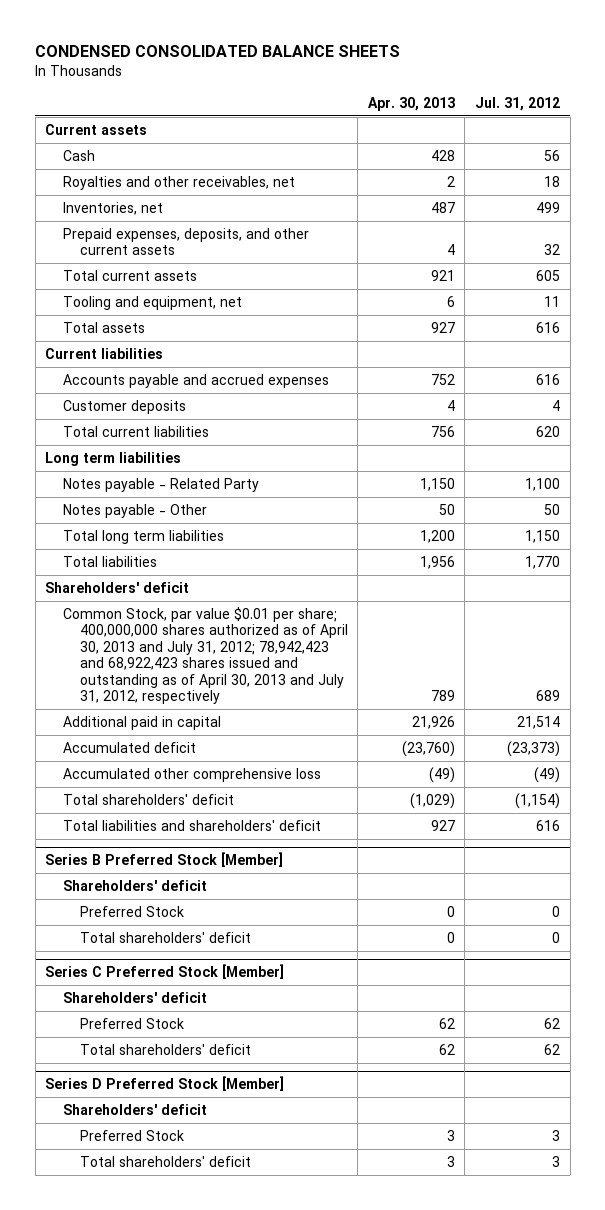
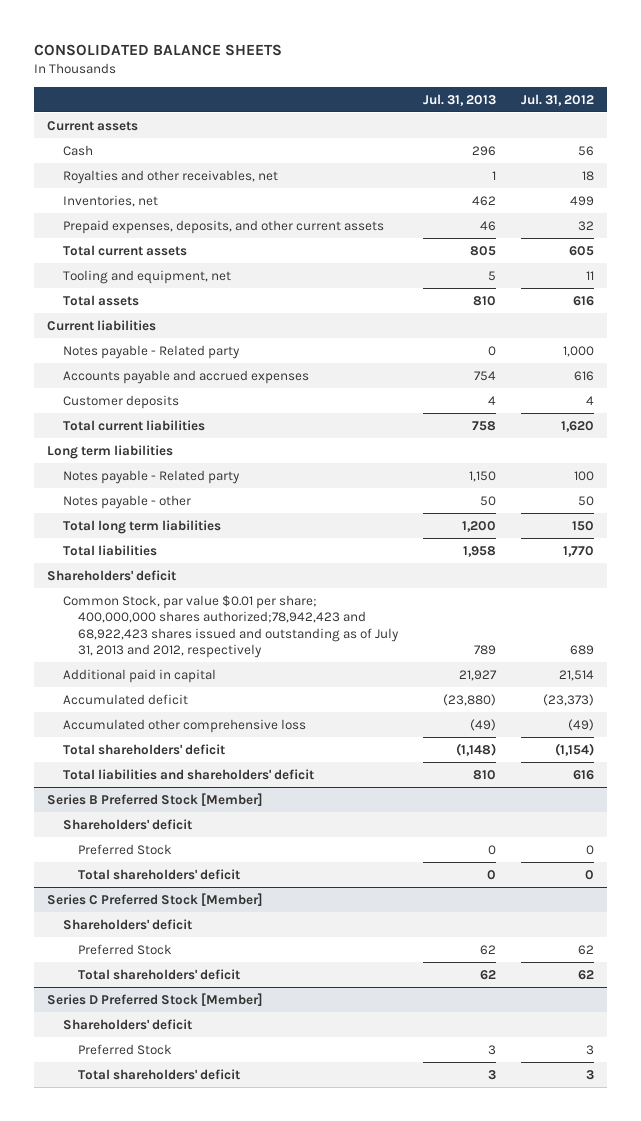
- CONDENSED CONSOLIDATED BALANCE SHEETS
+ CONSOLIDATED BALANCE SHEETS
- | Apr. 30, 2013 | Jul. 31, 2012
+ | Jul. 31, 2013 | Jul. 31, 2012
+ Notes payable - Related party | 0 | 1,000
- Total current liabilities | 756 | 620
+ Total current liabilities | 758 | 1,620
- Notes payable - Related Party | 1,150 | 1,100
- Notes payable - Other | 50 | 50
- Total long term liabilities | 1,200 | 1,150
+ Notes payable - Related party | 1,150 | 100
+ Notes payable - other | 50 | 50
+ Total long term liabilities | 1,200 | 150
- Common Stock, par value $0.01 per share; 400,000,000 shares authorized as of April 30, 2013 and July 31, 2012; 78,942,423 and 68,922,423 shares issued and outstanding as of April 30, 2013 and July 31, 2012, respectively | 789 | 689
+ Common Stock, par value $0.01 per share; 400,000,000 shares authorized;78,942,423 and 68,922,423 shares issued and outstanding as of July 31, 2013 and 2012, respectively | 789 | 689

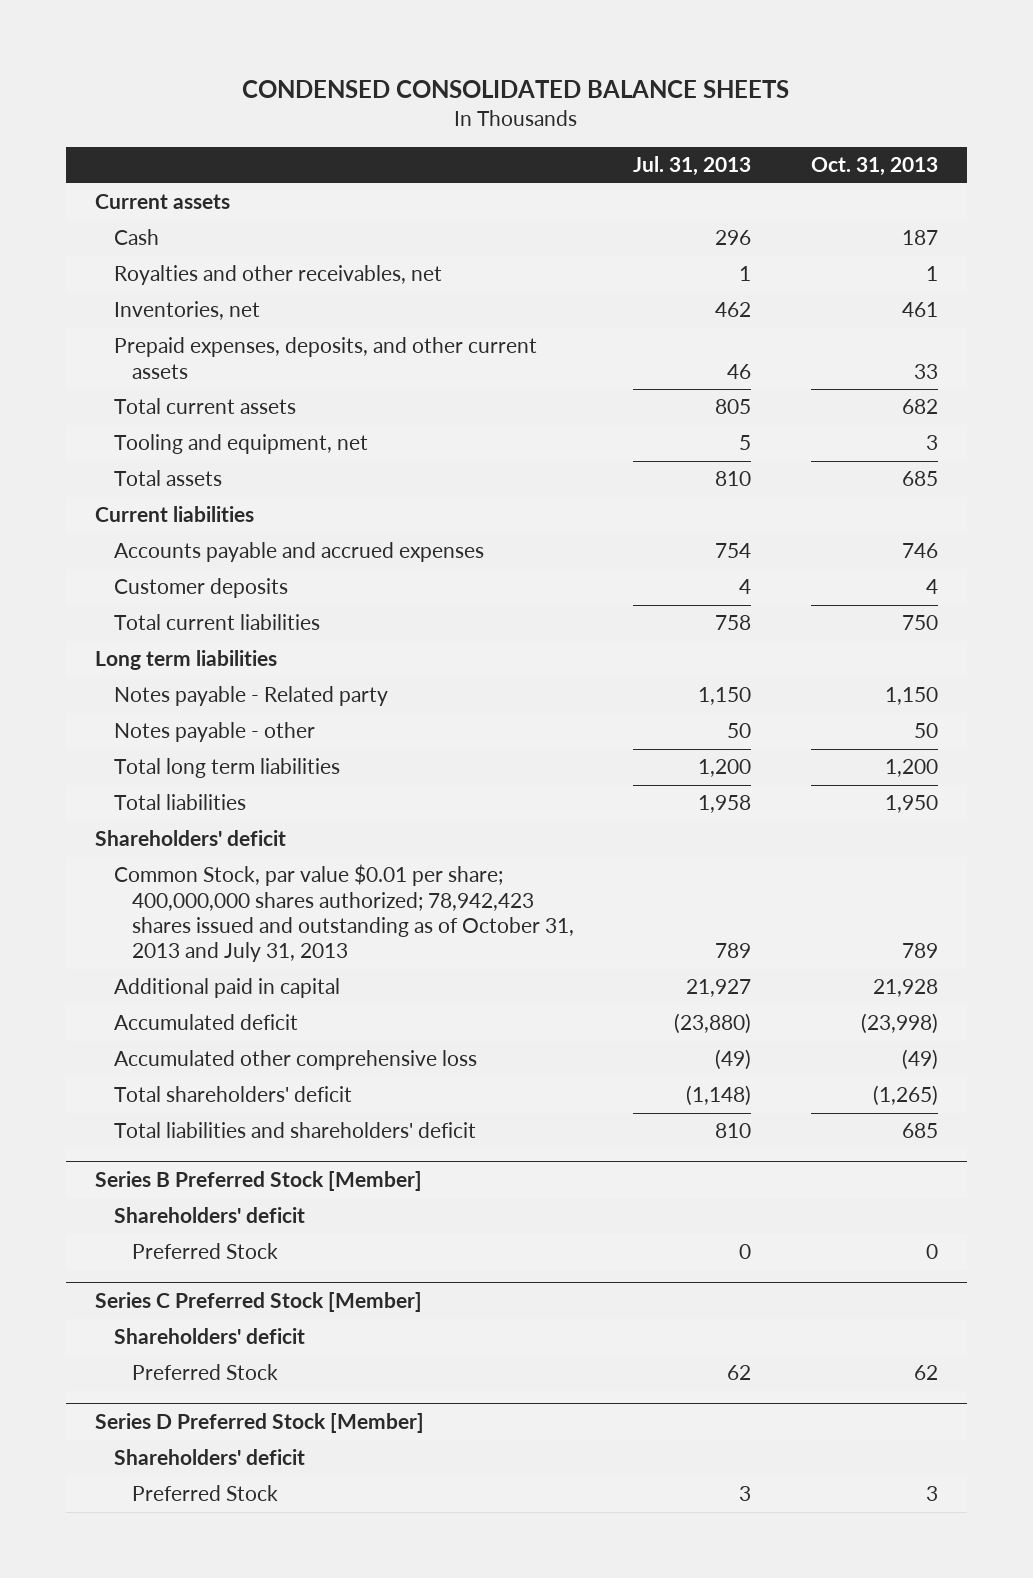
- CONSOLIDATED BALANCE SHEETS
+ CONDENSED CONSOLIDATED BALANCE SHEETS
- | Jul. 31, 2013 | Jul. 31, 2012
+ | Jul. 31, 2013 | Oct. 31, 2013
- Notes payable - Related party | 0 | 1,000
- Common Stock, par value $0.01 per share; 400,000,000 shares authorized;78,942,423 and 68,922,423 shares issued and outstanding as of July 31, 2013 and 2012, respectively | 789 | 689
+ Common Stock, par value $0.01 per share; 400,000,000 shares authorized; 78,942,423 shares issued and outstanding as of October 31, 2013 and July 31, 2013 | 789 | 789
@ Series B Preferred Stock [Member]
- Total shareholders' deficit | 0 | 0
@ Series C Preferred Stock [Member]
- Total shareholders' deficit | 62 | 62
@ Series D Preferred Stock [Member]
- Total shareholders' deficit | 3 | 3

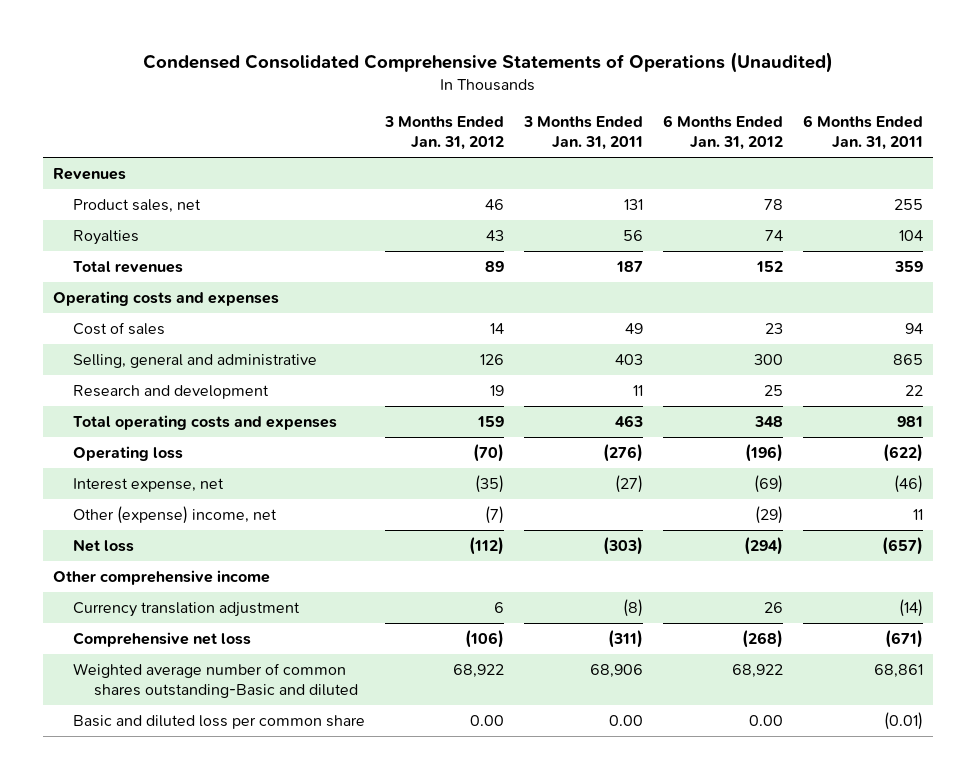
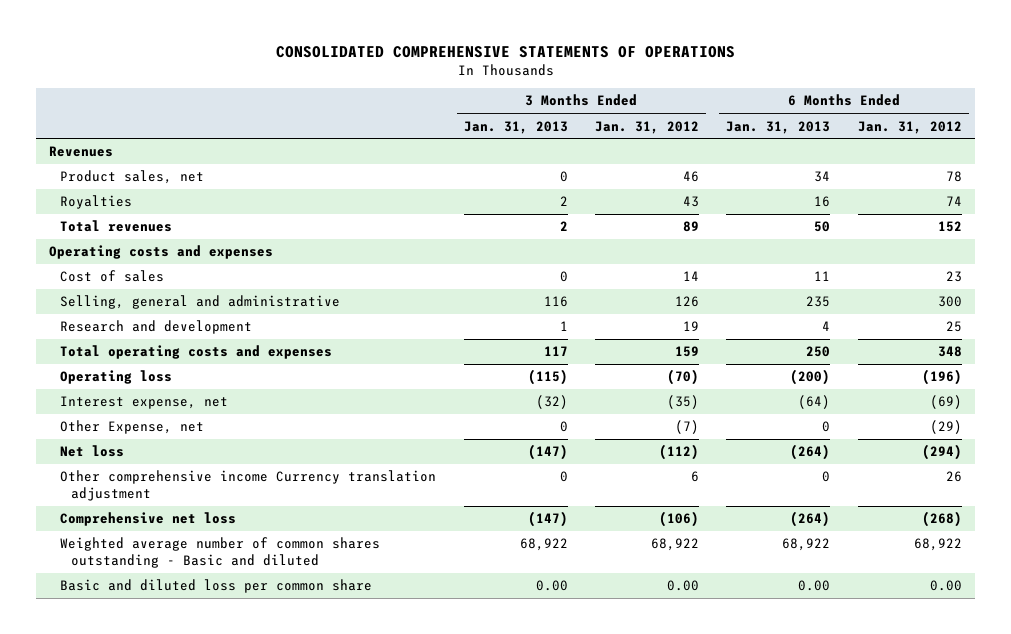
- Condensed Consolidated Comprehensive Statements of Operations (Unaudited)
+ CONSOLIDATED COMPREHENSIVE STATEMENTS OF OPERATIONS
- | 3 Months Ended Jan. 31, 2012 | 3 Months Ended Jan. 31, 2011 | 6 Months Ended Jan. 31, 2012 | 6 Months Ended Jan. 31, 2011
+ | 3 Months Ended Jan. 31, 2013 | 3 Months Ended Jan. 31, 2012 | 6 Months Ended Jan. 31, 2013 | 6 Months Ended Jan. 31, 2012
- Other (expense) income, net | (7) | | (29) | 11
+ Other Expense, net | 0 | (7) | 0 | (29)
- Other comprehensive income
- Currency translation adjustment | 6 | (8) | 26 | (14)
+ Other comprehensive income Currency translation adjustment | 0 | 6 | 0 | 26
- Weighted average number of common shares outstanding-Basic and diluted | 68,922 | 68,906 | 68,922 | 68,861
+ Weighted average number of common shares outstanding - Basic and diluted | 68,922 | 68,922 | 68,922 | 68,922

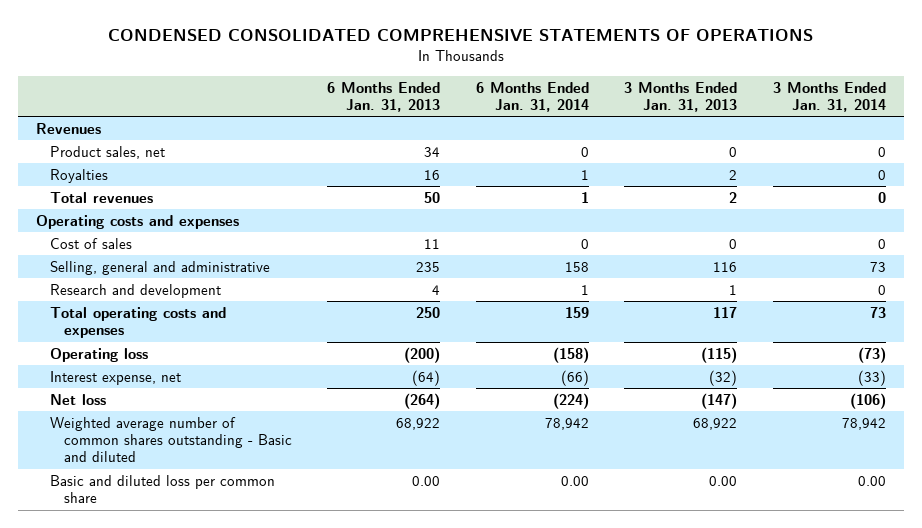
- CONSOLIDATED COMPREHENSIVE STATEMENTS OF OPERATIONS
+ CONDENSED CONSOLIDATED COMPREHENSIVE STATEMENTS OF OPERATIONS
- | 3 Months Ended Jan. 31, 2013 | 3 Months Ended Jan. 31, 2012 | 6 Months Ended Jan. 31, 2013 | 6 Months Ended Jan. 31, 2012
+ | 6 Months Ended Jan. 31, 2013 | 6 Months Ended Jan. 31, 2014 | 3 Months Ended Jan. 31, 2013 | 3 Months Ended Jan. 31, 2014
- Other Expense, net | 0 | (7) | 0 | (29)
- Other comprehensive income Currency translation adjustment | 0 | 6 | 0 | 26
- Comprehensive net loss | (147) | (106) | (264) | (268)

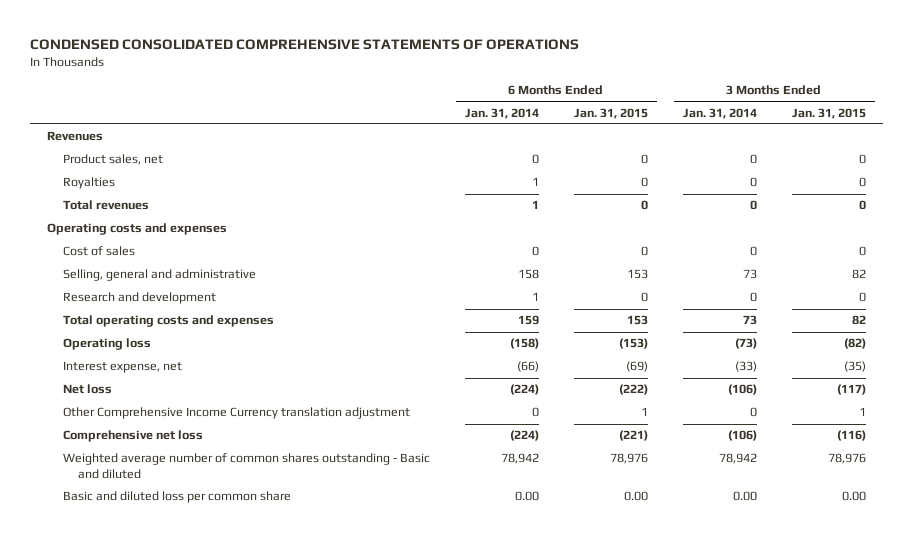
- | 6 Months Ended Jan. 31, 2013 | 6 Months Ended Jan. 31, 2014 | 3 Months Ended Jan. 31, 2013 | 3 Months Ended Jan. 31, 2014
+ | 6 Months Ended Jan. 31, 2014 | 6 Months Ended Jan. 31, 2015 | 3 Months Ended Jan. 31, 2014 | 3 Months Ended Jan. 31, 2015
+ Other Comprehensive Income Currency translation adjustment | 0 | 1 | 0 | 1
+ Comprehensive net loss | (224) | (221) | (106) | (116)

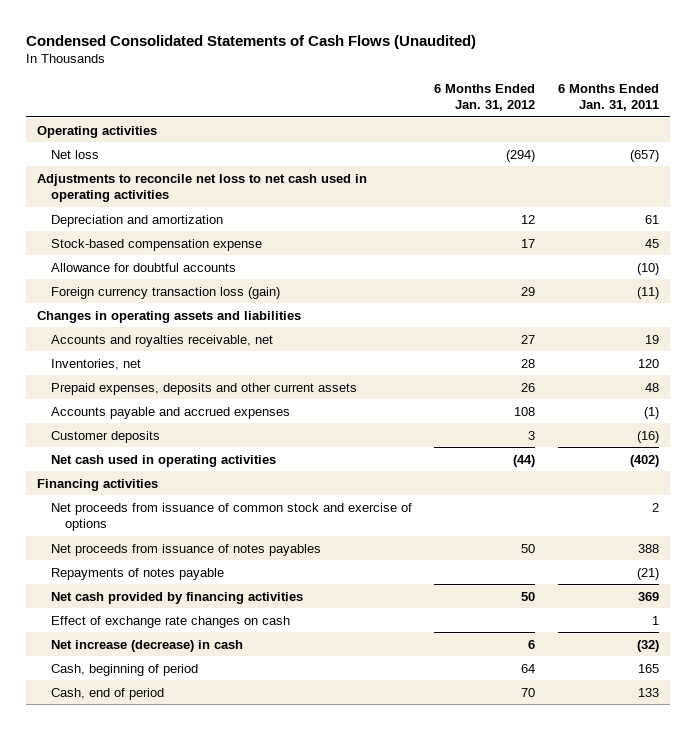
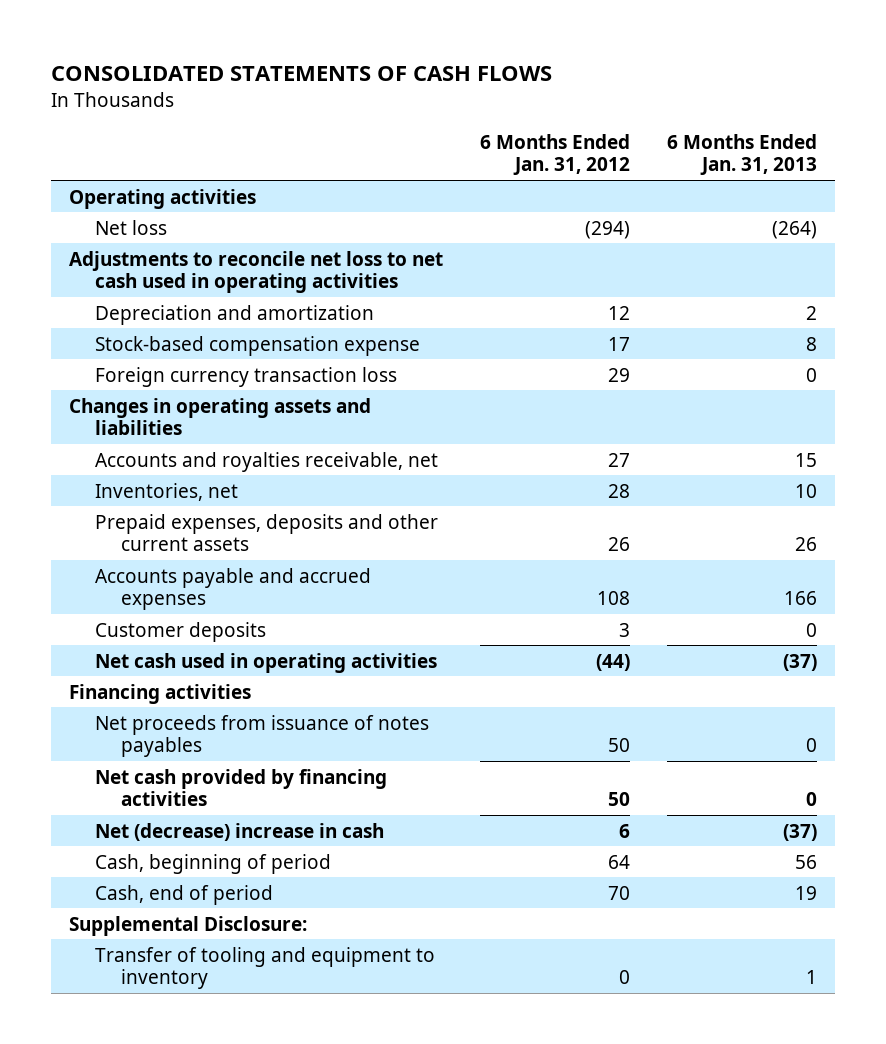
- Condensed Consolidated Statements of Cash Flows (Unaudited)
+ CONSOLIDATED STATEMENTS OF CASH FLOWS
- | 6 Months Ended Jan. 31, 2012 | 6 Months Ended Jan. 31, 2011
+ | 6 Months Ended Jan. 31, 2012 | 6 Months Ended Jan. 31, 2013
- Allowance for doubtful accounts | | (10)
- Foreign currency transaction loss (gain) | 29 | (11)
+ Foreign currency transaction loss | 29 | 0
- Net proceeds from issuance of common stock and exercise of options | | 2
- Repayments of notes payable | | (21)
- Effect of exchange rate changes on cash | | 1
- Net increase (decrease) in cash | 6 | (32)
+ Net (decrease) increase in cash | 6 | (37)
+ Supplemental Disclosure:
+ Transfer of tooling and equipment to inventory | 0 | 1

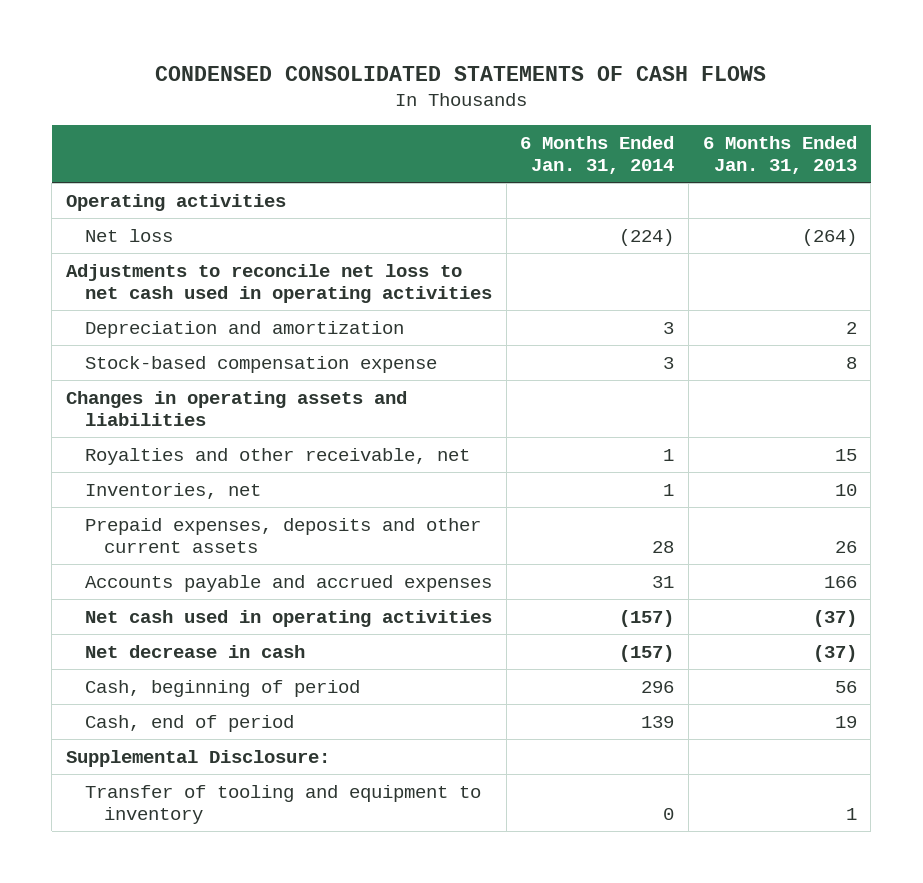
- CONSOLIDATED STATEMENTS OF CASH FLOWS
+ CONDENSED CONSOLIDATED STATEMENTS OF CASH FLOWS
- | 6 Months Ended Jan. 31, 2012 | 6 Months Ended Jan. 31, 2013
+ | 6 Months Ended Jan. 31, 2014 | 6 Months Ended Jan. 31, 2013
- Foreign currency transaction loss | 29 | 0
- Accounts and royalties receivable, net | 27 | 15
+ Royalties and other receivable, net | 1 | 15
- Customer deposits | 3 | 0
- Financing activities
- Net proceeds from issuance of notes payables | 50 | 0
- Net cash provided by financing activities | 50 | 0
- Net (decrease) increase in cash | 6 | (37)
+ Net decrease in cash | (157) | (37)

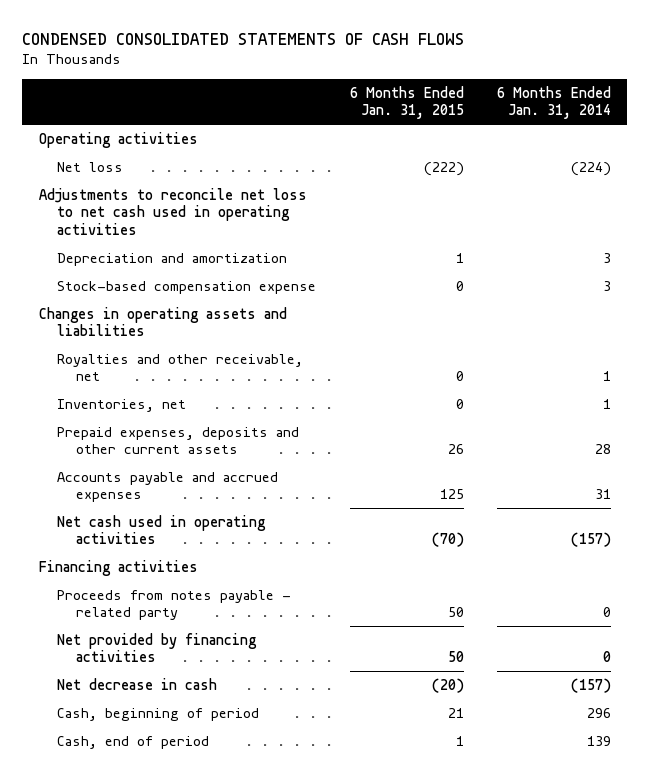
- | 6 Months Ended Jan. 31, 2014 | 6 Months Ended Jan. 31, 2013
+ | 6 Months Ended Jan. 31, 2015 | 6 Months Ended Jan. 31, 2014
+ Financing activities
+ Proceeds from notes payable - related party | 50 | 0
+ Net provided by financing activities | 50 | 0
- Supplemental Disclosure:
- Transfer of tooling and equipment to inventory | 0 | 1

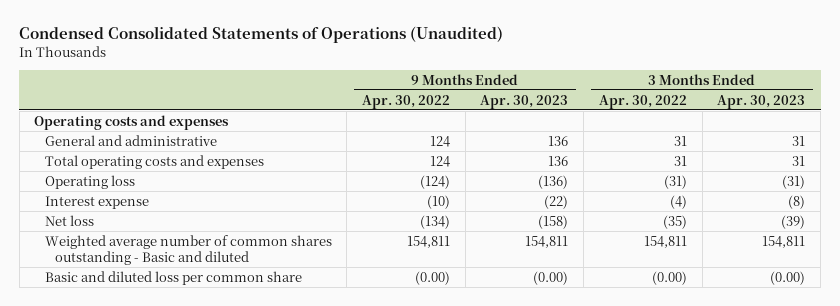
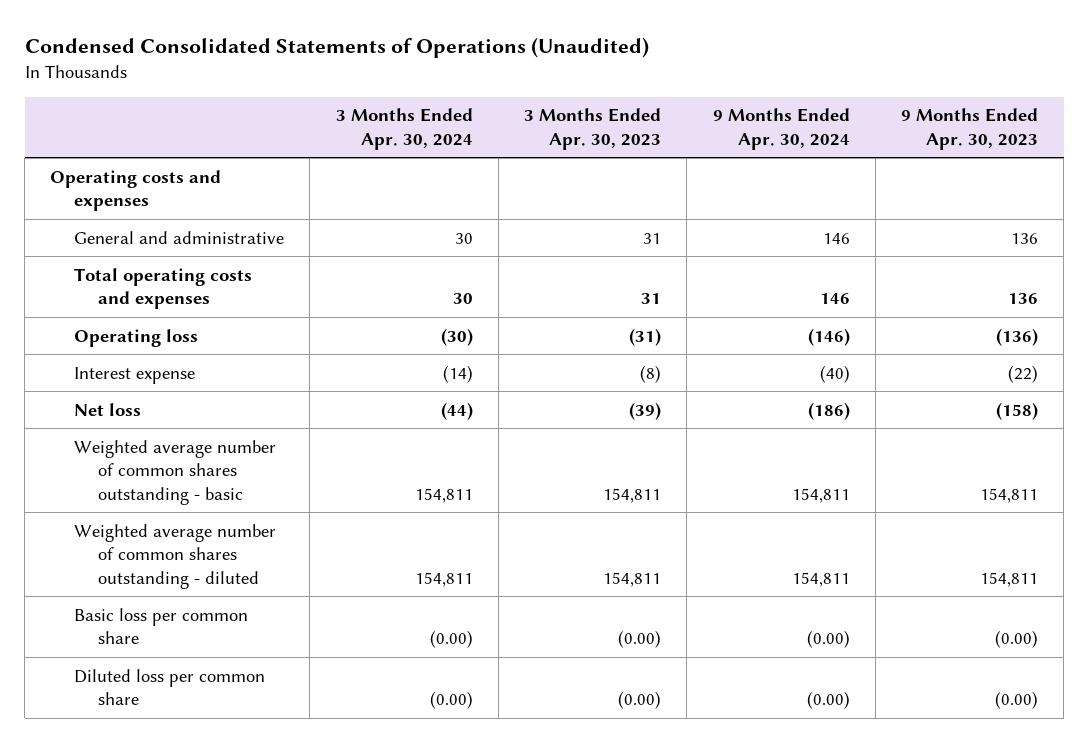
- | 9 Months Ended Apr. 30, 2022 | 9 Months Ended Apr. 30, 2023 | 3 Months Ended Apr. 30, 2022 | 3 Months Ended Apr. 30, 2023
+ | 3 Months Ended Apr. 30, 2024 | 3 Months Ended Apr. 30, 2023 | 9 Months Ended Apr. 30, 2024 | 9 Months Ended Apr. 30, 2023
- Weighted average number of common shares outstanding - Basic and diluted | 154,811 | 154,811 | 154,811 | 154,811
- Basic and diluted loss per common share | (0.00) | (0.00) | (0.00) | (0.00)
+ Weighted average number of common shares outstanding - basic | 154,811 | 154,811 | 154,811 | 154,811
+ Weighted average number of common shares outstanding - diluted | 154,811 | 154,811 | 154,811 | 154,811
+ Basic loss per common share | (0.00) | (0.00) | (0.00) | (0.00)
+ Diluted loss per common share | (0.00) | (0.00) | (0.00) | (0.00)

